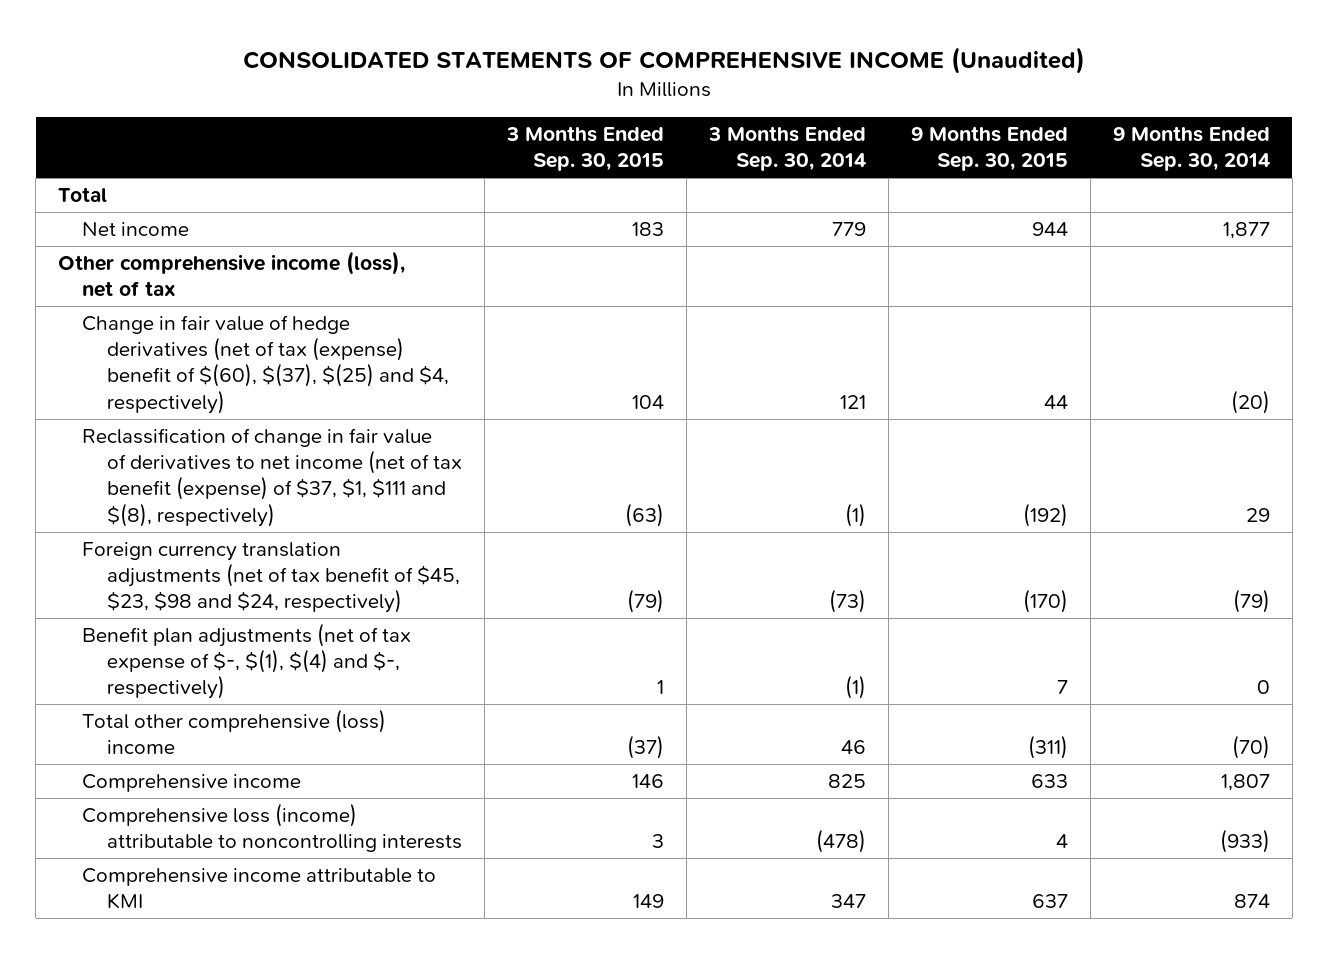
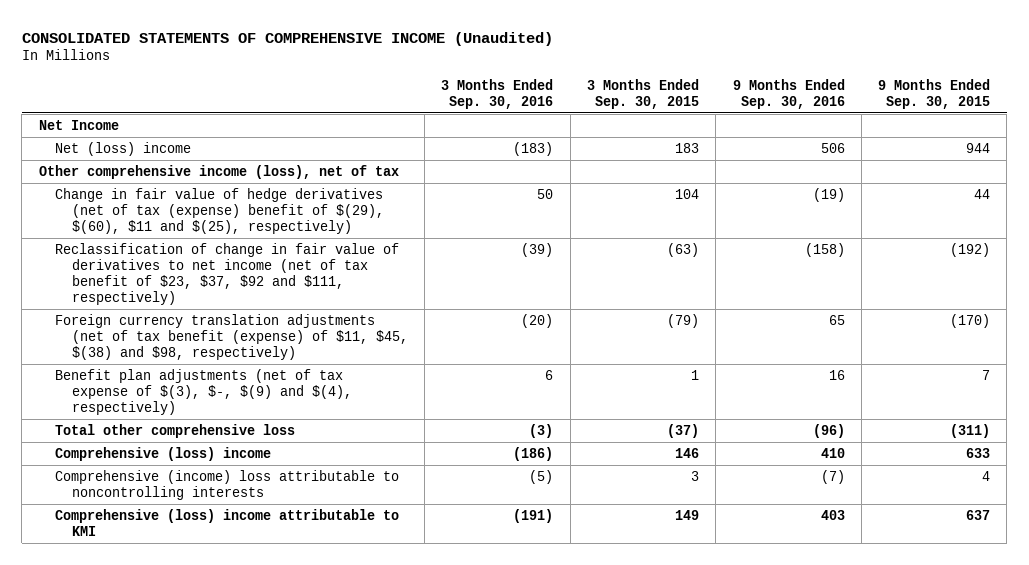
- | 3 Months Ended Sep. 30, 2015 | 3 Months Ended Sep. 30, 2014 | 9 Months Ended Sep. 30, 2015 | 9 Months Ended Sep. 30, 2014
+ | 3 Months Ended Sep. 30, 2016 | 3 Months Ended Sep. 30, 2015 | 9 Months Ended Sep. 30, 2016 | 9 Months Ended Sep. 30, 2015
- Total
- Net income | 183 | 779 | 944 | 1,877
+ Net Income
+ Net (loss) income | (183) | 183 | 506 | 944
- Change in fair value of hedge derivatives (net of tax (expense) benefit of $(60), $(37), $(25) and $4, respectively) | 104 | 121 | 44 | (20)
- Reclassification of change in fair value of derivatives to net income (net of tax benefit (expense) of $37, $1, $111 and $(8), respectively) | (63) | (1) | (192) | 29
- Foreign currency translation adjustments (net of tax benefit of $45, $23, $98 and $24, respectively) | (79) | (73) | (170) | (79)
- Benefit plan adjustments (net of tax expense of $-, $(1), $(4) and $-, respectively) | 1 | (1) | 7 | 0
- Total other comprehensive (loss) income | (37) | 46 | (311) | (70)
- Comprehensive income | 146 | 825 | 633 | 1,807
- Comprehensive loss (income) attributable to noncontrolling interests | 3 | (478) | 4 | (933)
- Comprehensive income attributable to KMI | 149 | 347 | 637 | 874
+ Change in fair value of hedge derivatives (net of tax (expense) benefit of $(29), $(60), $11 and $(25), respectively) | 50 | 104 | (19) | 44
+ Reclassification of change in fair value of derivatives to net income (net of tax benefit of $23, $37, $92 and $111, respectively) | (39) | (63) | (158) | (192)
+ Foreign currency translation adjustments (net of tax benefit (expense) of $11, $45, $(38) and $98, respectively) | (20) | (79) | 65 | (170)
+ Benefit plan adjustments (net of tax expense of $(3), $-, $(9) and $(4), respectively) | 6 | 1 | 16 | 7
+ Total other comprehensive loss | (3) | (37) | (96) | (311)
+ Comprehensive (loss) income | (186) | 146 | 410 | 633
+ Comprehensive (income) loss attributable to noncontrolling interests | (5) | 3 | (7) | 4
+ Comprehensive (loss) income attributable to KMI | (191) | 149 | 403 | 637

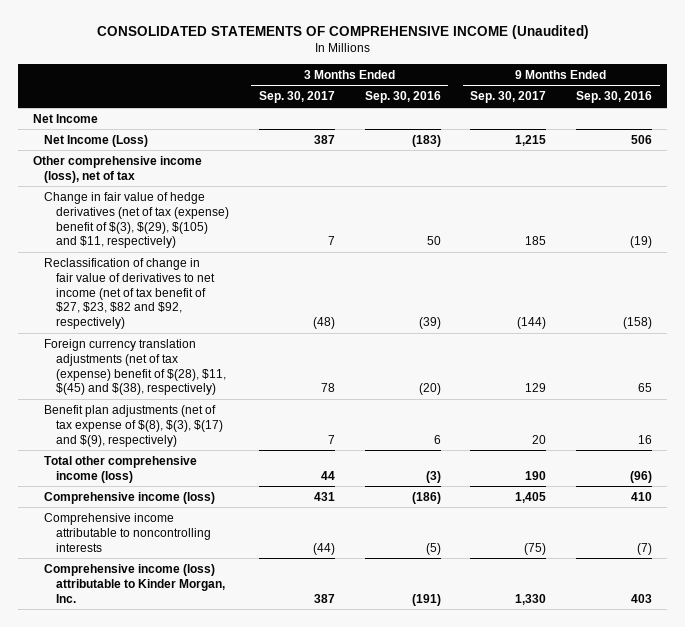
- | 3 Months Ended Sep. 30, 2016 | 3 Months Ended Sep. 30, 2015 | 9 Months Ended Sep. 30, 2016 | 9 Months Ended Sep. 30, 2015
+ | 3 Months Ended Sep. 30, 2017 | 3 Months Ended Sep. 30, 2016 | 9 Months Ended Sep. 30, 2017 | 9 Months Ended Sep. 30, 2016
- Net (loss) income | (183) | 183 | 506 | 944
+ Net Income (Loss) | 387 | (183) | 1,215 | 506
- Change in fair value of hedge derivatives (net of tax (expense) benefit of $(29), $(60), $11 and $(25), respectively) | 50 | 104 | (19) | 44
- Reclassification of change in fair value of derivatives to net income (net of tax benefit of $23, $37, $92 and $111, respectively) | (39) | (63) | (158) | (192)
- Foreign currency translation adjustments (net of tax benefit (expense) of $11, $45, $(38) and $98, respectively) | (20) | (79) | 65 | (170)
- Benefit plan adjustments (net of tax expense of $(3), $-, $(9) and $(4), respectively) | 6 | 1 | 16 | 7
- Total other comprehensive loss | (3) | (37) | (96) | (311)
- Comprehensive (loss) income | (186) | 146 | 410 | 633
- Comprehensive (income) loss attributable to noncontrolling interests | (5) | 3 | (7) | 4
- Comprehensive (loss) income attributable to KMI | (191) | 149 | 403 | 637
+ Change in fair value of hedge derivatives (net of tax (expense) benefit of $(3), $(29), $(105) and $11, respectively) | 7 | 50 | 185 | (19)
+ Reclassification of change in fair value of derivatives to net income (net of tax benefit of $27, $23, $82 and $92, respectively) | (48) | (39) | (144) | (158)
+ Foreign currency translation adjustments (net of tax (expense) benefit of $(28), $11, $(45) and $(38), respectively) | 78 | (20) | 129 | 65
+ Benefit plan adjustments (net of tax expense of $(8), $(3), $(17) and $(9), respectively) | 7 | 6 | 20 | 16
+ Total other comprehensive income (loss) | 44 | (3) | 190 | (96)
+ Comprehensive income (loss) | 431 | (186) | 1,405 | 410
+ Comprehensive income attributable to noncontrolling interests | (44) | (5) | (75) | (7)
+ Comprehensive income (loss) attributable to Kinder Morgan, Inc. | 387 | (191) | 1,330 | 403

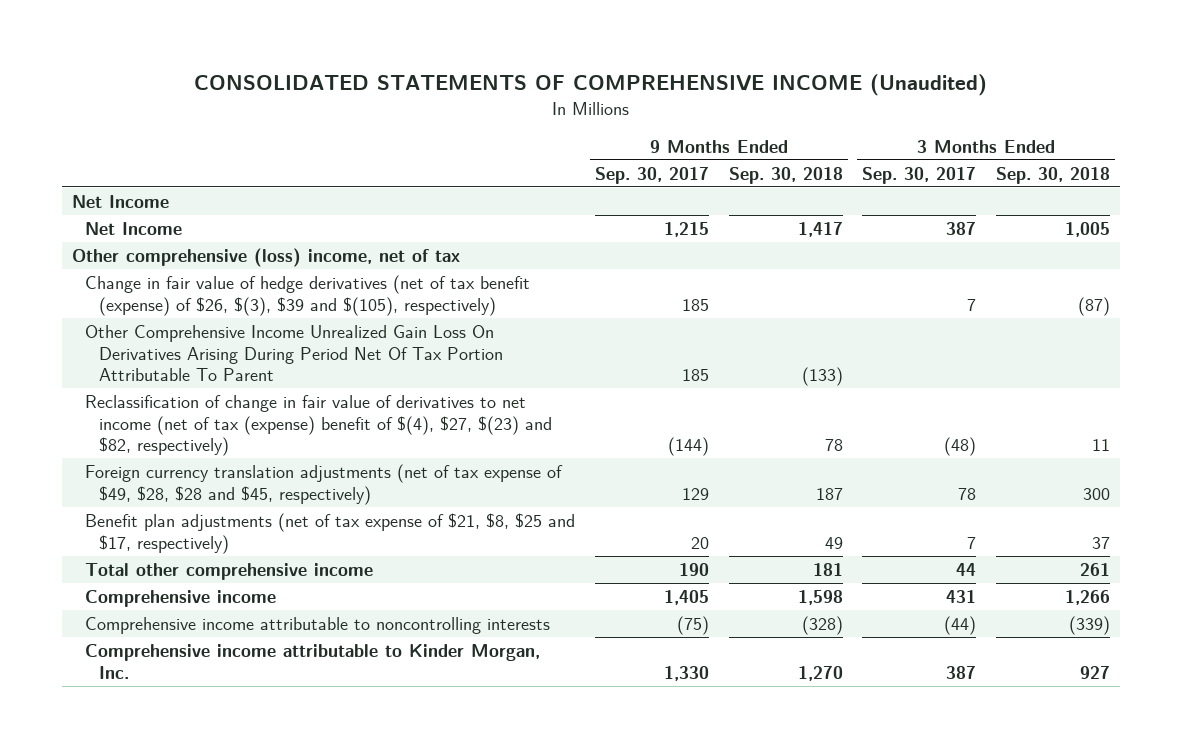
- | 3 Months Ended Sep. 30, 2017 | 3 Months Ended Sep. 30, 2016 | 9 Months Ended Sep. 30, 2017 | 9 Months Ended Sep. 30, 2016
+ | 9 Months Ended Sep. 30, 2017 | 9 Months Ended Sep. 30, 2018 | 3 Months Ended Sep. 30, 2017 | 3 Months Ended Sep. 30, 2018
- Net Income (Loss) | 387 | (183) | 1,215 | 506
- Other comprehensive income (loss), net of tax
- Change in fair value of hedge derivatives (net of tax (expense) benefit of $(3), $(29), $(105) and $11, respectively) | 7 | 50 | 185 | (19)
- Reclassification of change in fair value of derivatives to net income (net of tax benefit of $27, $23, $82 and $92, respectively) | (48) | (39) | (144) | (158)
- Foreign currency translation adjustments (net of tax (expense) benefit of $(28), $11, $(45) and $(38), respectively) | 78 | (20) | 129 | 65
- Benefit plan adjustments (net of tax expense of $(8), $(3), $(17) and $(9), respectively) | 7 | 6 | 20 | 16
- Total other comprehensive income (loss) | 44 | (3) | 190 | (96)
- Comprehensive income (loss) | 431 | (186) | 1,405 | 410
+ Net Income | 1,215 | 1,417 | 387 | 1,005
+ Other comprehensive (loss) income, net of tax
+ Change in fair value of hedge derivatives (net of tax benefit (expense) of $26, $(3), $39 and $(105), respectively) | 185 | | 7 | (87)
+ Other Comprehensive Income Unrealized Gain Loss On Derivatives Arising During Period Net Of Tax Portion Attributable To Parent | 185 | (133) | |
+ Reclassification of change in fair value of derivatives to net income (net of tax (expense) benefit of $(4), $27, $(23) and $82, respectively) | (144) | 78 | (48) | 11
+ Foreign currency translation adjustments (net of tax expense of $49, $28, $28 and $45, respectively) | 129 | 187 | 78 | 300
+ Benefit plan adjustments (net of tax expense of $21, $8, $25 and $17, respectively) | 20 | 49 | 7 | 37
+ Total other comprehensive income | 190 | 181 | 44 | 261
+ Comprehensive income | 1,405 | 1,598 | 431 | 1,266
- Comprehensive income (loss) attributable to Kinder Morgan, Inc. | 387 | (191) | 1,330 | 403
+ Comprehensive income attributable to Kinder Morgan, Inc. | 1,330 | 1,270 | 387 | 927

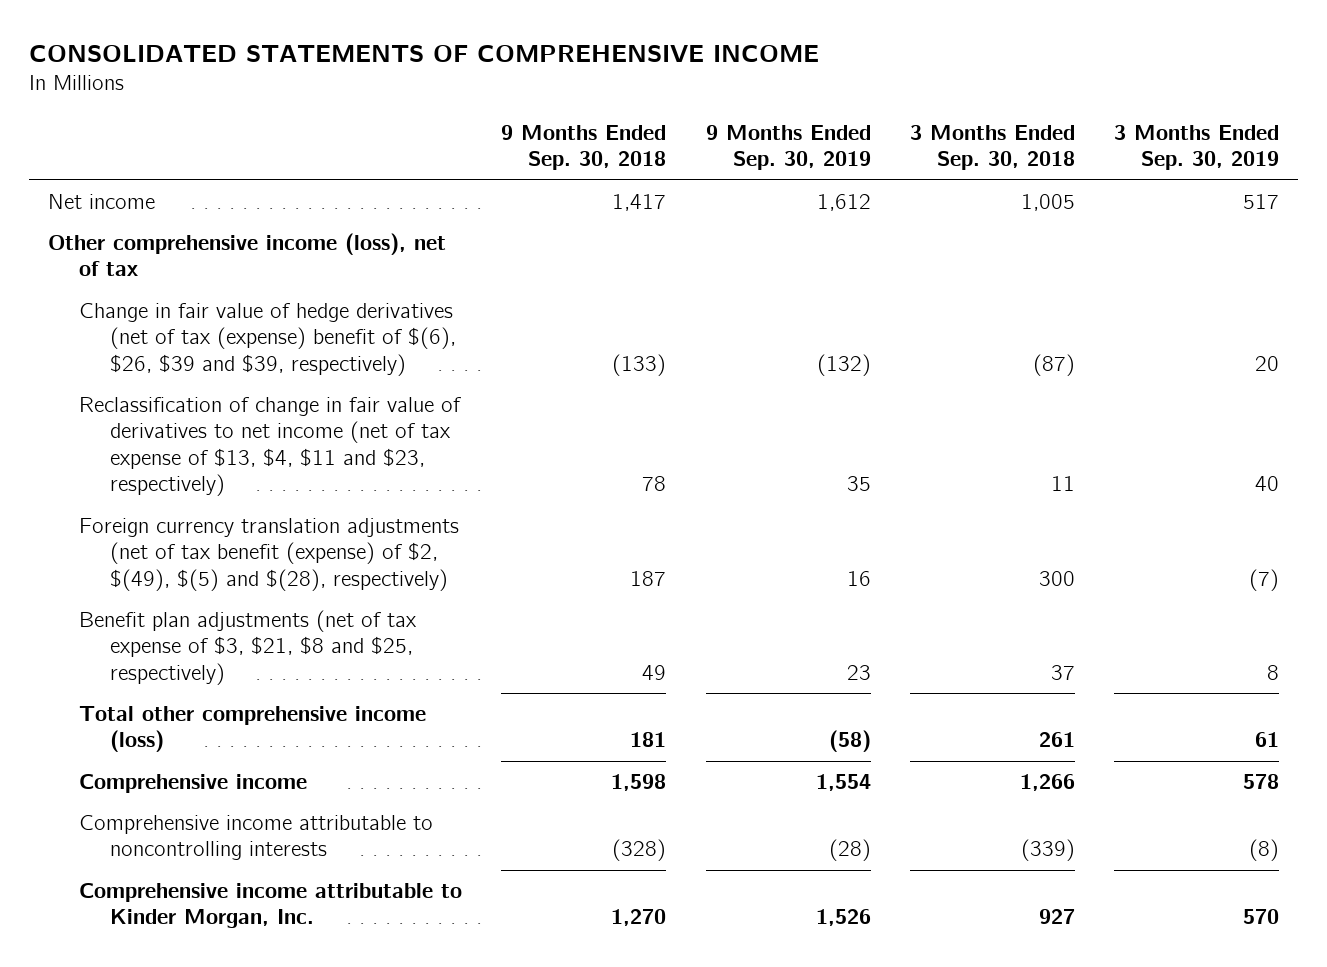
- CONSOLIDATED STATEMENTS OF COMPREHENSIVE INCOME (Unaudited)
+ CONSOLIDATED STATEMENTS OF COMPREHENSIVE INCOME
- | 9 Months Ended Sep. 30, 2017 | 9 Months Ended Sep. 30, 2018 | 3 Months Ended Sep. 30, 2017 | 3 Months Ended Sep. 30, 2018
+ | 9 Months Ended Sep. 30, 2018 | 9 Months Ended Sep. 30, 2019 | 3 Months Ended Sep. 30, 2018 | 3 Months Ended Sep. 30, 2019
- Net Income
- Net Income | 1,215 | 1,417 | 387 | 1,005
- Other comprehensive (loss) income, net of tax
- Change in fair value of hedge derivatives (net of tax benefit (expense) of $26, $(3), $39 and $(105), respectively) | 185 | | 7 | (87)
- Other Comprehensive Income Unrealized Gain Loss On Derivatives Arising During Period Net Of Tax Portion Attributable To Parent | 185 | (133) | |
- Reclassification of change in fair value of derivatives to net income (net of tax (expense) benefit of $(4), $27, $(23) and $82, respectively) | (144) | 78 | (48) | 11
- Foreign currency translation adjustments (net of tax expense of $49, $28, $28 and $45, respectively) | 129 | 187 | 78 | 300
- Benefit plan adjustments (net of tax expense of $21, $8, $25 and $17, respectively) | 20 | 49 | 7 | 37
- Total other comprehensive income | 190 | 181 | 44 | 261
+ Net income | 1,417 | 1,612 | 1,005 | 517
+ Other comprehensive income (loss), net of tax
+ Change in fair value of hedge derivatives (net of tax (expense) benefit of $(6), $26, $39 and $39, respectively) | (133) | (132) | (87) | 20
+ Reclassification of change in fair value of derivatives to net income (net of tax expense of $13, $4, $11 and $23, respectively) | 78 | 35 | 11 | 40
+ Foreign currency translation adjustments (net of tax benefit (expense) of $2, $(49), $(5) and $(28), respectively) | 187 | 16 | 300 | (7)
+ Benefit plan adjustments (net of tax expense of $3, $21, $8 and $25, respectively) | 49 | 23 | 37 | 8
+ Total other comprehensive income (loss) | 181 | (58) | 261 | 61

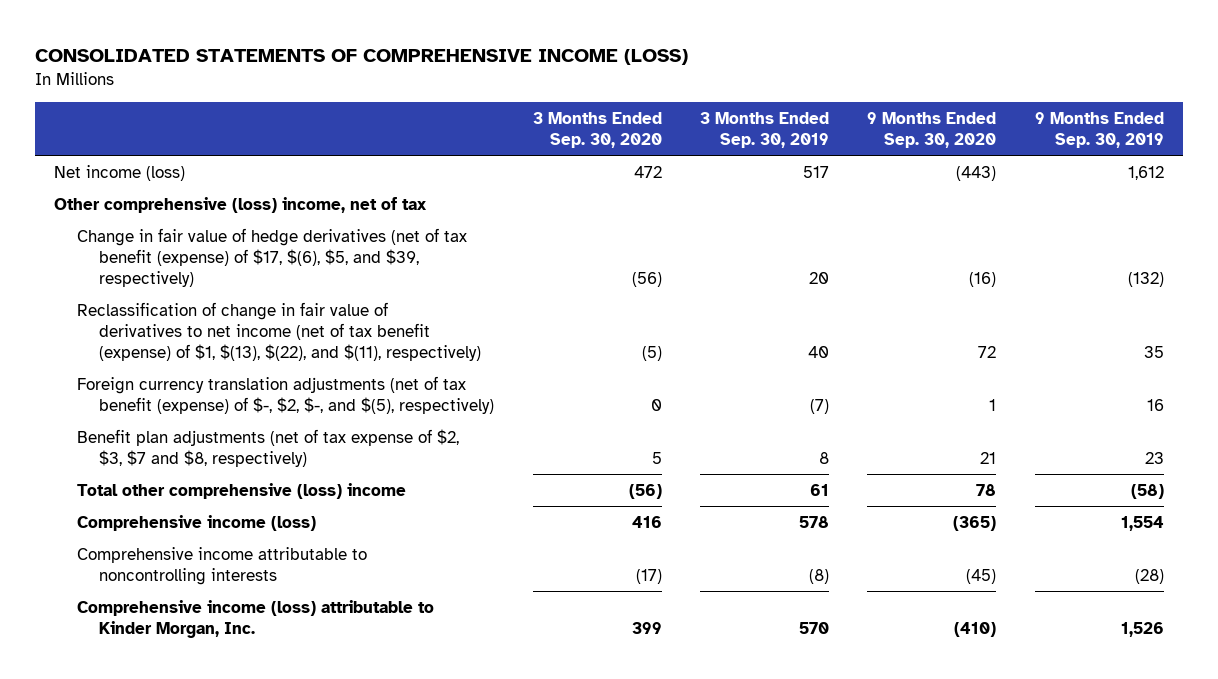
- CONSOLIDATED STATEMENTS OF COMPREHENSIVE INCOME
+ CONSOLIDATED STATEMENTS OF COMPREHENSIVE INCOME (LOSS)
- | 9 Months Ended Sep. 30, 2018 | 9 Months Ended Sep. 30, 2019 | 3 Months Ended Sep. 30, 2018 | 3 Months Ended Sep. 30, 2019
+ | 3 Months Ended Sep. 30, 2020 | 3 Months Ended Sep. 30, 2019 | 9 Months Ended Sep. 30, 2020 | 9 Months Ended Sep. 30, 2019
- Net income | 1,417 | 1,612 | 1,005 | 517
- Other comprehensive income (loss), net of tax
- Change in fair value of hedge derivatives (net of tax (expense) benefit of $(6), $26, $39 and $39, respectively) | (133) | (132) | (87) | 20
- Reclassification of change in fair value of derivatives to net income (net of tax expense of $13, $4, $11 and $23, respectively) | 78 | 35 | 11 | 40
- Foreign currency translation adjustments (net of tax benefit (expense) of $2, $(49), $(5) and $(28), respectively) | 187 | 16 | 300 | (7)
- Benefit plan adjustments (net of tax expense of $3, $21, $8 and $25, respectively) | 49 | 23 | 37 | 8
- Total other comprehensive income (loss) | 181 | (58) | 261 | 61
- Comprehensive income | 1,598 | 1,554 | 1,266 | 578
+ Net income (loss) | 472 | 517 | (443) | 1,612
+ Other comprehensive (loss) income, net of tax
+ Change in fair value of hedge derivatives (net of tax benefit (expense) of $17, $(6), $5, and $39, respectively) | (56) | 20 | (16) | (132)
+ Reclassification of change in fair value of derivatives to net income (net of tax benefit (expense) of $1, $(13), $(22), and $(11), respectively) | (5) | 40 | 72 | 35
+ Foreign currency translation adjustments (net of tax benefit (expense) of $-, $2, $-, and $(5), respectively) | 0 | (7) | 1 | 16
+ Benefit plan adjustments (net of tax expense of $2, $3, $7 and $8, respectively) | 5 | 8 | 21 | 23
+ Total other comprehensive (loss) income | (56) | 61 | 78 | (58)
+ Comprehensive income (loss) | 416 | 578 | (365) | 1,554
- Comprehensive income attributable to Kinder Morgan, Inc. | 1,270 | 1,526 | 927 | 570
+ Comprehensive income (loss) attributable to Kinder Morgan, Inc. | 399 | 570 | (410) | 1,526

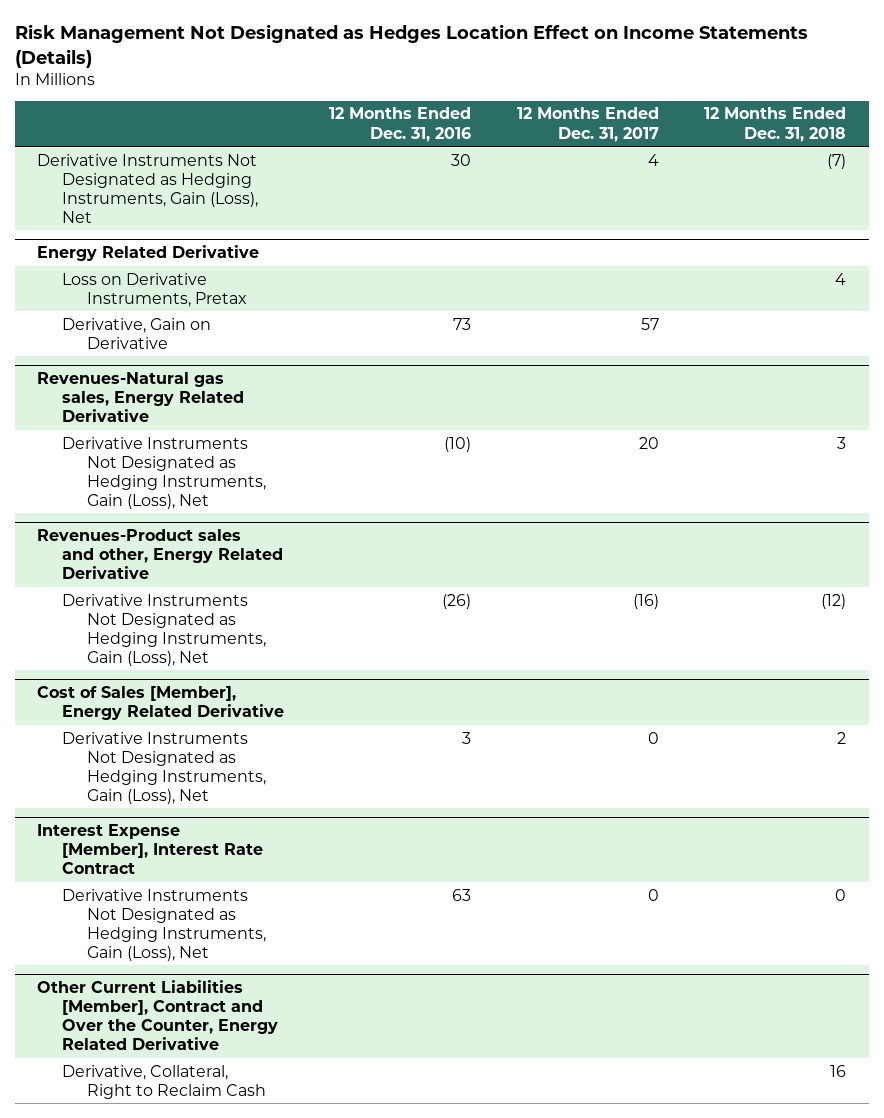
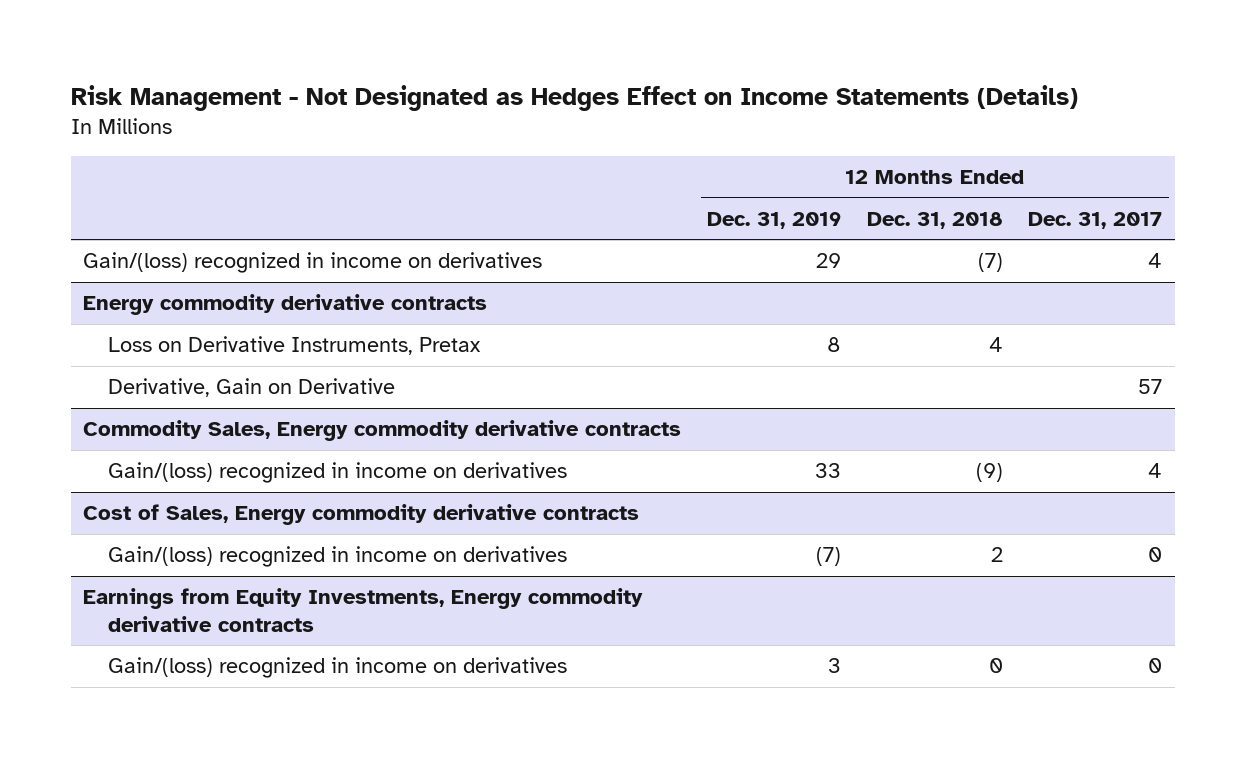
- Risk Management Not Designated as Hedges Location Effect on Income Statements (Details)
+ Risk Management - Not Designated as Hedges Effect on Income Statements (Details)
- | 12 Months Ended Dec. 31, 2016 | 12 Months Ended Dec. 31, 2017 | 12 Months Ended Dec. 31, 2018
+ | 12 Months Ended Dec. 31, 2019 | 12 Months Ended Dec. 31, 2018 | 12 Months Ended Dec. 31, 2017
- Derivative Instruments Not Designated as Hedging Instruments, Gain (Loss), Net | 30 | 4 | (7)
- Energy Related Derivative
+ Gain/(loss) recognized in income on derivatives | 29 | (7) | 4
+ Energy commodity derivative contracts
- Revenues-Natural gas sales, Energy Related Derivative
- Derivative Instruments Not Designated as Hedging Instruments, Gain (Loss), Net | (10) | 20 | 3
- Revenues-Product sales and other, Energy Related Derivative
- Derivative Instruments Not Designated as Hedging Instruments, Gain (Loss), Net | (26) | (16) | (12)
- Cost of Sales [Member], Energy Related Derivative
- Derivative Instruments Not Designated as Hedging Instruments, Gain (Loss), Net | 3 | 0 | 2
- Interest Expense [Member], Interest Rate Contract
- Derivative Instruments Not Designated as Hedging Instruments, Gain (Loss), Net | 63 | 0 | 0
- Other Current Liabilities [Member], Contract and Over the Counter, Energy Related Derivative
- Derivative, Collateral, Right to Reclaim Cash | | | 16
+ Commodity Sales, Energy commodity derivative contracts
+ Gain/(loss) recognized in income on derivatives | 33 | (9) | 4
+ Cost of Sales, Energy commodity derivative contracts
+ Gain/(loss) recognized in income on derivatives | (7) | 2 | 0
+ Earnings from Equity Investments, Energy commodity derivative contracts
+ Gain/(loss) recognized in income on derivatives | 3 | 0 | 0

